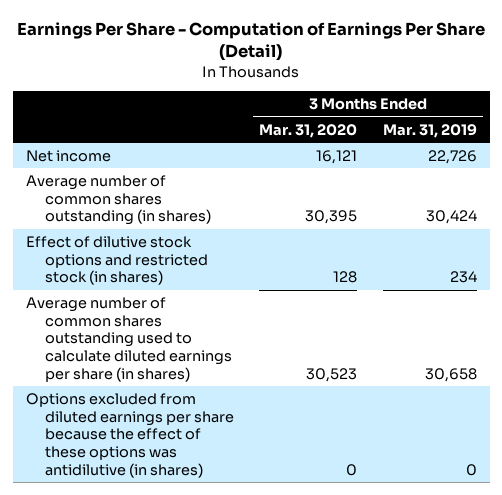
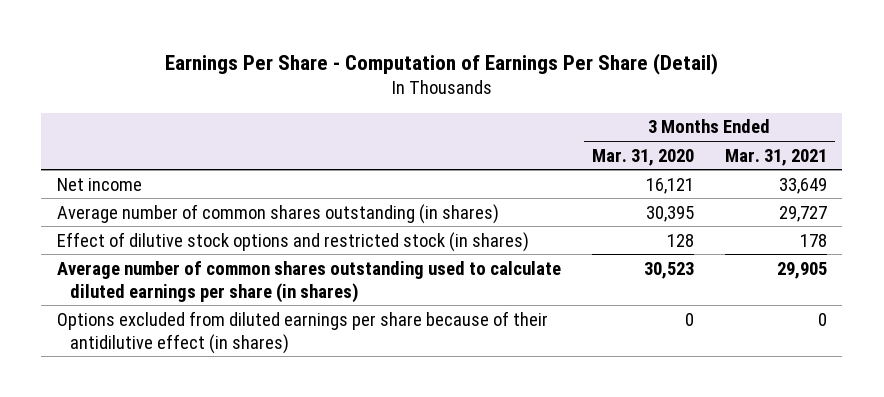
- | 3 Months Ended Mar. 31, 2020 | 3 Months Ended Mar. 31, 2019
+ | 3 Months Ended Mar. 31, 2020 | 3 Months Ended Mar. 31, 2021
- Options excluded from diluted earnings per share because the effect of these options was antidilutive (in shares) | 0 | 0
+ Options excluded from diluted earnings per share because of their antidilutive effect (in shares) | 0 | 0

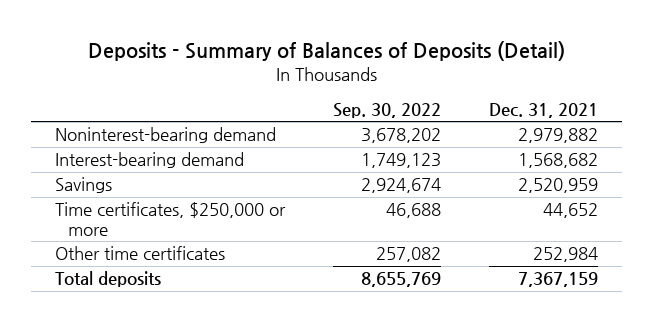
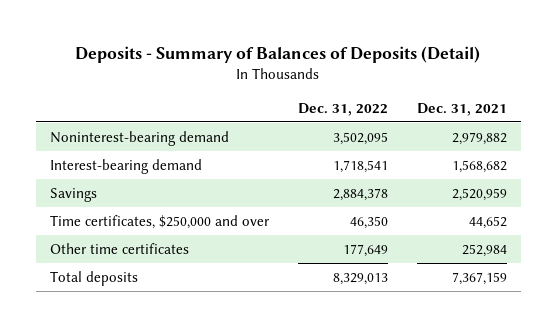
- | Sep. 30, 2022 | Dec. 31, 2021
+ | Dec. 31, 2022 | Dec. 31, 2021
- Time certificates, $250,000 or more | 46,688 | 44,652
+ Time certificates, $250,000 and over | 46,350 | 44,652

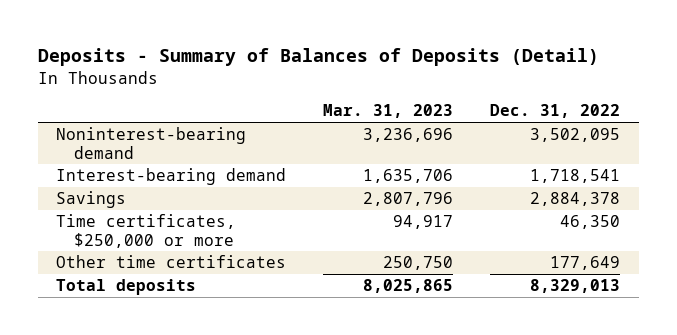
- | Dec. 31, 2022 | Dec. 31, 2021
+ | Mar. 31, 2023 | Dec. 31, 2022
- Time certificates, $250,000 and over | 46,350 | 44,652
+ Time certificates, $250,000 or more | 94,917 | 46,350

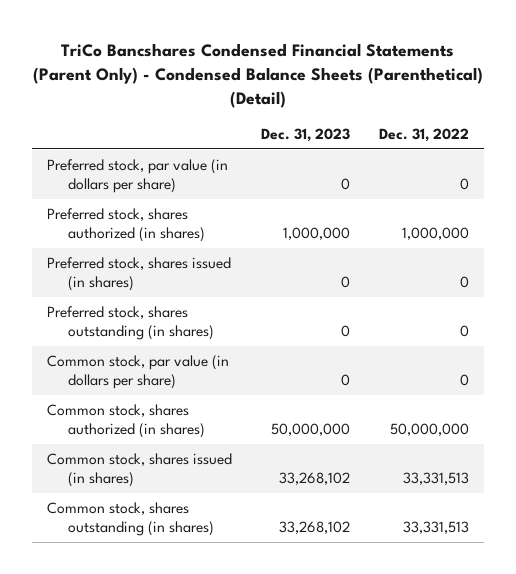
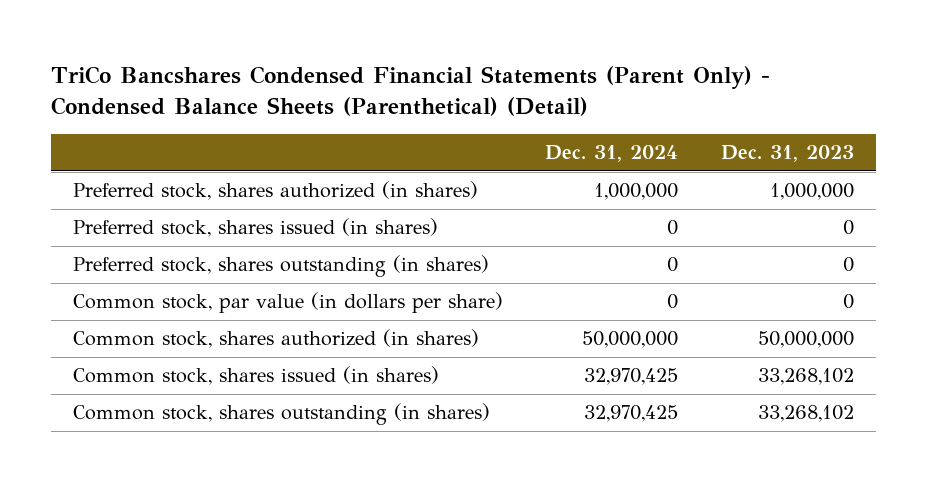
- | Dec. 31, 2023 | Dec. 31, 2022
+ | Dec. 31, 2024 | Dec. 31, 2023
- Preferred stock, par value (in dollars per share) | 0 | 0

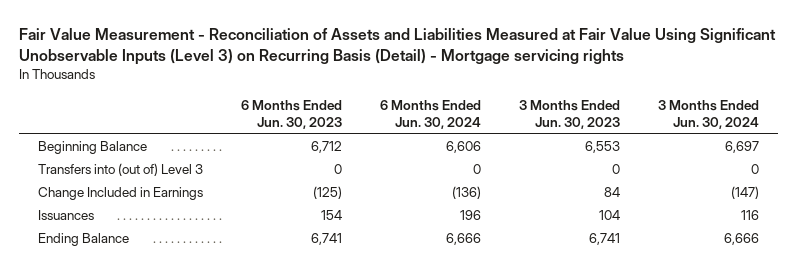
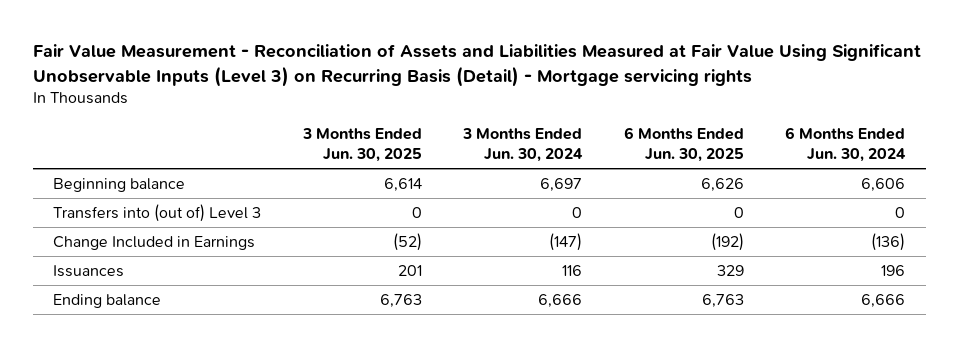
- | 6 Months Ended Jun. 30, 2023 | 6 Months Ended Jun. 30, 2024 | 3 Months Ended Jun. 30, 2023 | 3 Months Ended Jun. 30, 2024
+ | 3 Months Ended Jun. 30, 2025 | 3 Months Ended Jun. 30, 2024 | 6 Months Ended Jun. 30, 2025 | 6 Months Ended Jun. 30, 2024
- Beginning Balance | 6,712 | 6,606 | 6,553 | 6,697
+ Beginning balance | 6,614 | 6,697 | 6,626 | 6,606
- Ending Balance | 6,741 | 6,666 | 6,741 | 6,666
+ Ending balance | 6,763 | 6,666 | 6,763 | 6,666

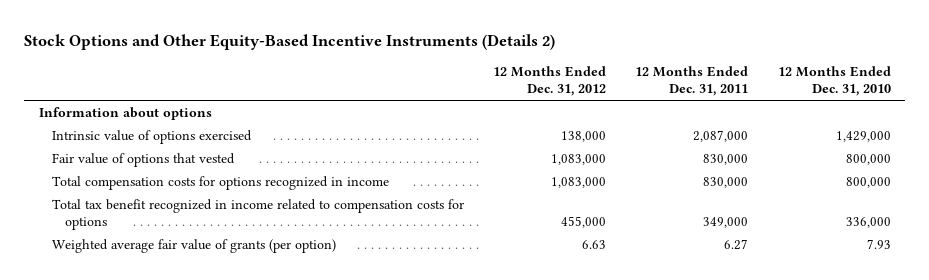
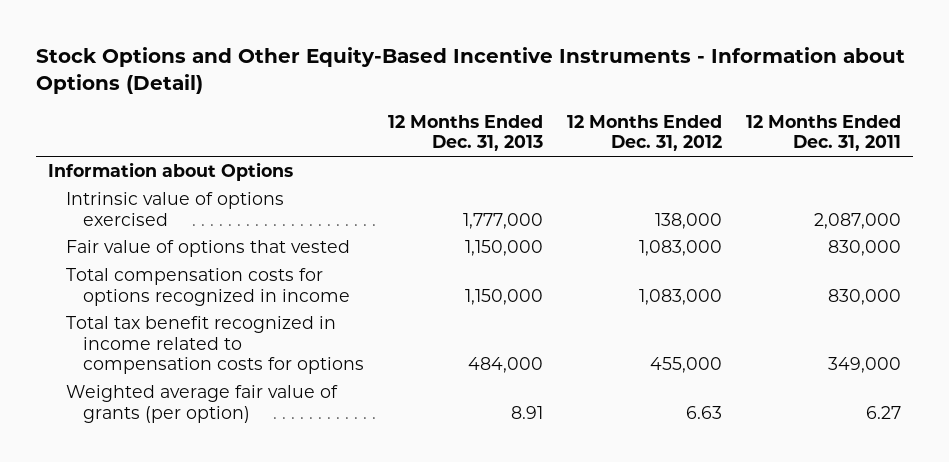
- Stock Options and Other Equity-Based Incentive Instruments (Details 2)
+ Stock Options and Other Equity-Based Incentive Instruments - Information about Options (Detail)
- | 12 Months Ended Dec. 31, 2012 | 12 Months Ended Dec. 31, 2011 | 12 Months Ended Dec. 31, 2010
+ | 12 Months Ended Dec. 31, 2013 | 12 Months Ended Dec. 31, 2012 | 12 Months Ended Dec. 31, 2011
- Information about options
+ Information about Options

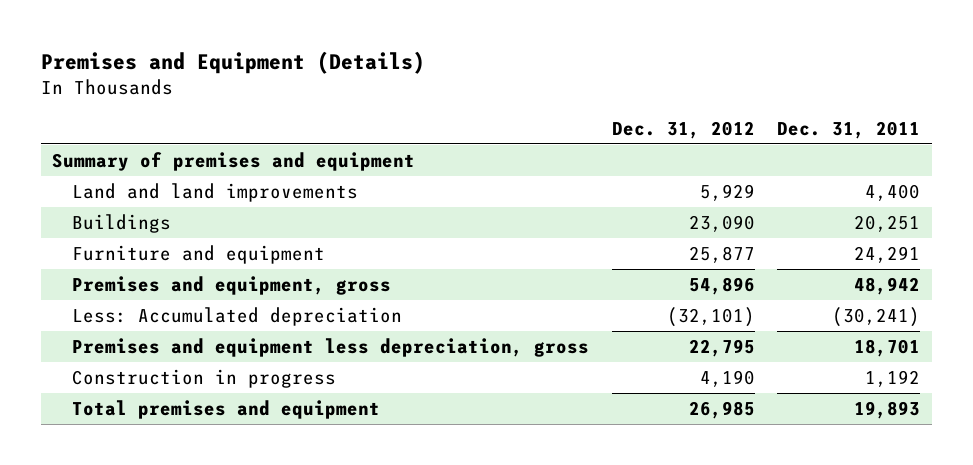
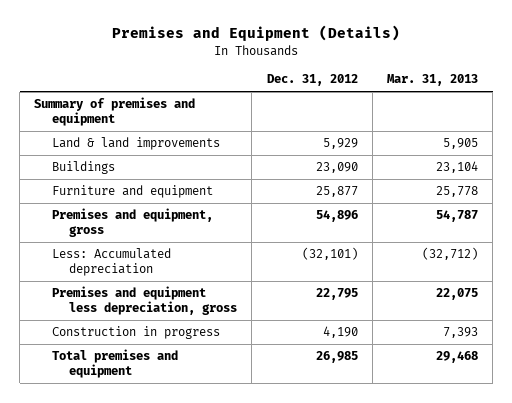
- | Dec. 31, 2012 | Dec. 31, 2011
+ | Dec. 31, 2012 | Mar. 31, 2013
- Land and land improvements | 5,929 | 4,400
+ Land & land improvements | 5,929 | 5,905

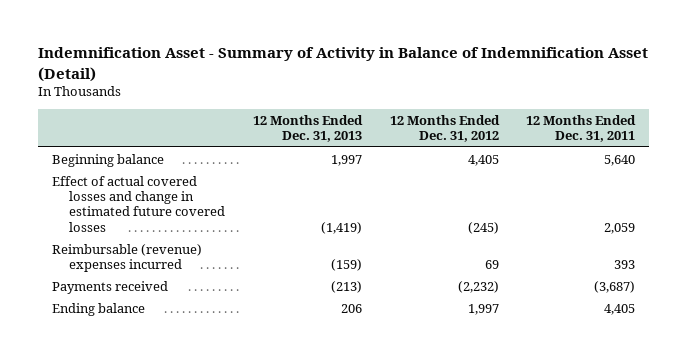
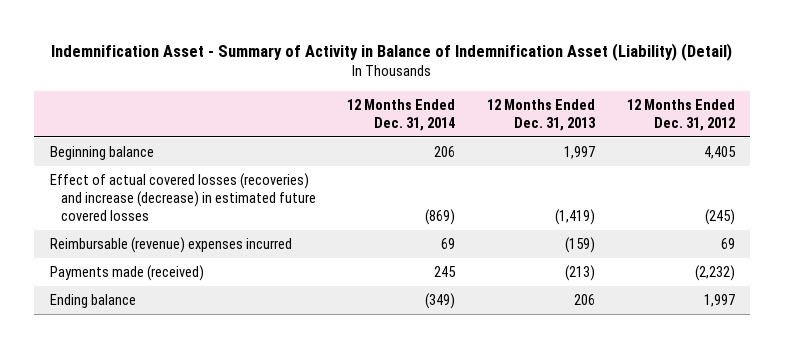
- Indemnification Asset - Summary of Activity in Balance of Indemnification Asset (Detail)
+ Indemnification Asset - Summary of Activity in Balance of Indemnification Asset (Liability) (Detail)
- | 12 Months Ended Dec. 31, 2013 | 12 Months Ended Dec. 31, 2012 | 12 Months Ended Dec. 31, 2011
+ | 12 Months Ended Dec. 31, 2014 | 12 Months Ended Dec. 31, 2013 | 12 Months Ended Dec. 31, 2012
- Effect of actual covered losses and change in estimated future covered losses | (1,419) | (245) | 2,059
+ Effect of actual covered losses (recoveries) and increase (decrease) in estimated future covered losses | (869) | (1,419) | (245)
- Payments received | (213) | (2,232) | (3,687)
+ Payments made (received) | 245 | (213) | (2,232)

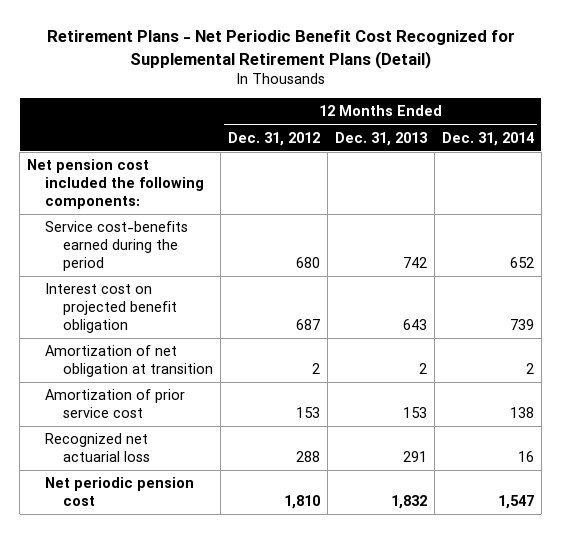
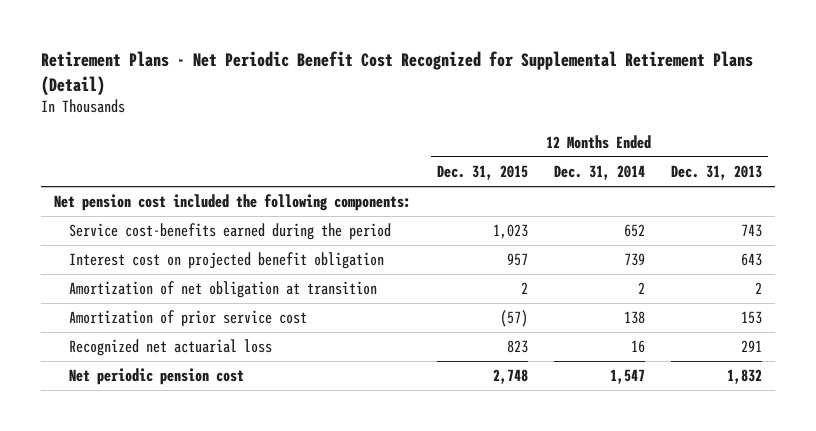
- | 12 Months Ended Dec. 31, 2012 | 12 Months Ended Dec. 31, 2013 | 12 Months Ended Dec. 31, 2014
+ | 12 Months Ended Dec. 31, 2015 | 12 Months Ended Dec. 31, 2014 | 12 Months Ended Dec. 31, 2013
- Service cost-benefits earned during the period | 680 | 742 | 652
+ Service cost-benefits earned during the period | 1,023 | 652 | 743

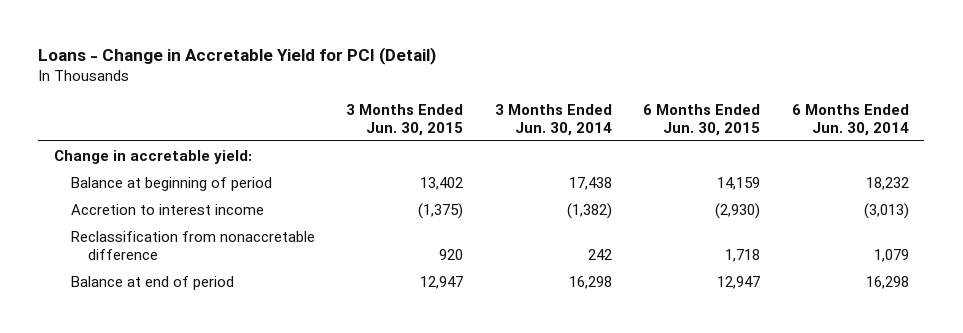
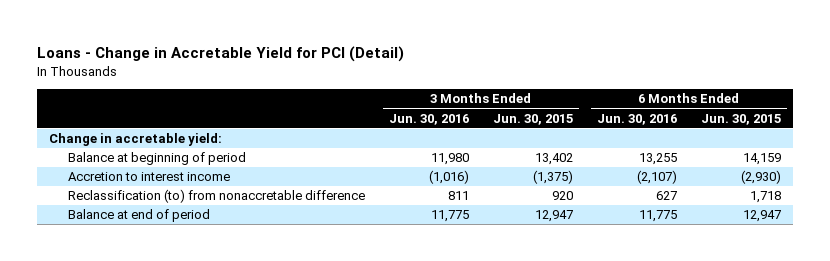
- | 3 Months Ended Jun. 30, 2015 | 3 Months Ended Jun. 30, 2014 | 6 Months Ended Jun. 30, 2015 | 6 Months Ended Jun. 30, 2014
+ | 3 Months Ended Jun. 30, 2016 | 3 Months Ended Jun. 30, 2015 | 6 Months Ended Jun. 30, 2016 | 6 Months Ended Jun. 30, 2015
- Reclassification from nonaccretable difference | 920 | 242 | 1,718 | 1,079
+ Reclassification (to) from nonaccretable difference | 811 | 920 | 627 | 1,718

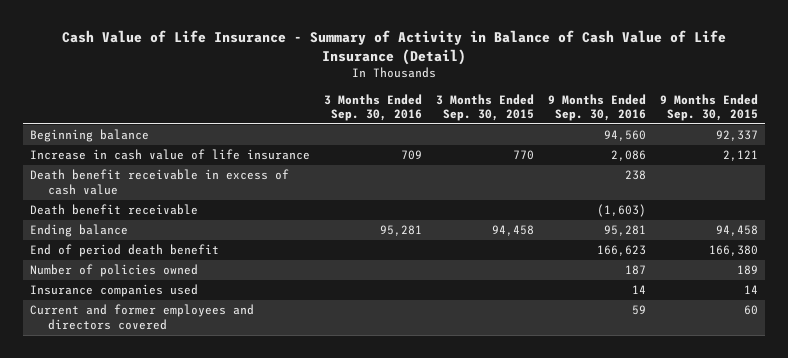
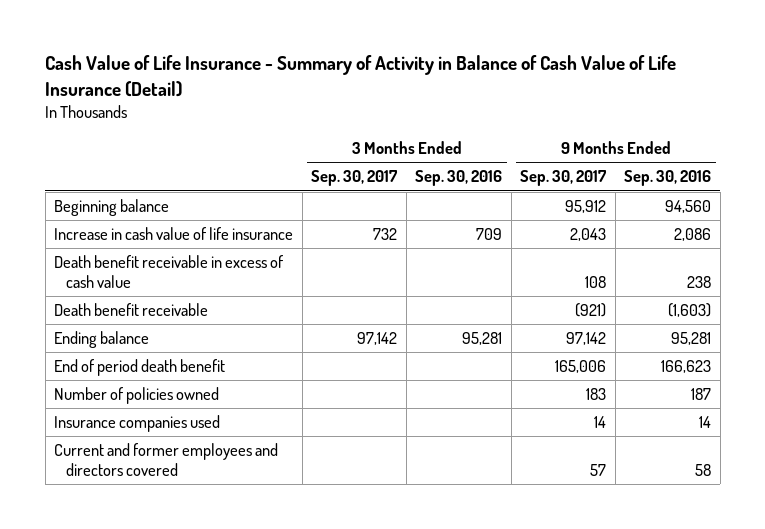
- | 3 Months Ended Sep. 30, 2016 | 3 Months Ended Sep. 30, 2015 | 9 Months Ended Sep. 30, 2016 | 9 Months Ended Sep. 30, 2015
+ | 3 Months Ended Sep. 30, 2017 | 3 Months Ended Sep. 30, 2016 | 9 Months Ended Sep. 30, 2017 | 9 Months Ended Sep. 30, 2016
- Current and former employees and directors covered | | | 59 | 60
+ Current and former employees and directors covered | | | 57 | 58

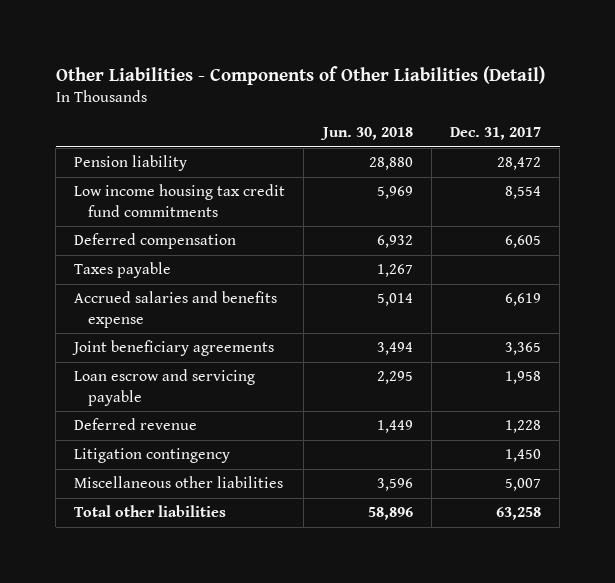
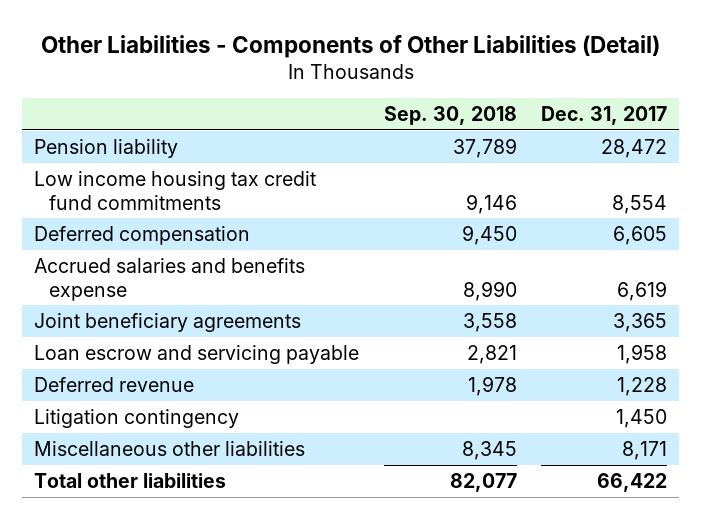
- | Jun. 30, 2018 | Dec. 31, 2017
+ | Sep. 30, 2018 | Dec. 31, 2017
- Taxes payable | 1,267 |
- Miscellaneous other liabilities | 3,596 | 5,007
- Total other liabilities | 58,896 | 63,258
+ Miscellaneous other liabilities | 8,345 | 8,171
+ Total other liabilities | 82,077 | 66,422

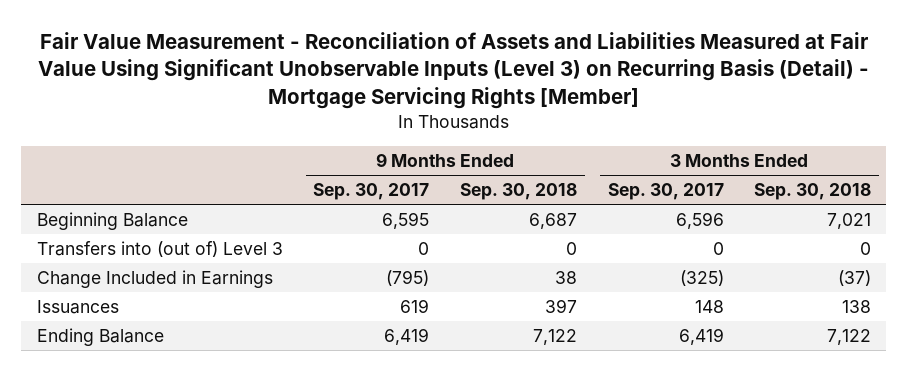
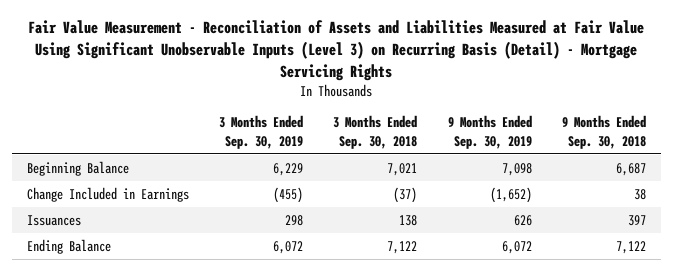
- Fair Value Measurement - Reconciliation of Assets and Liabilities Measured at Fair Value Using Significant Unobservable Inputs (Level 3) on Recurring Basis (Detail) - Mortgage Servicing Rights [Member]
+ Fair Value Measurement - Reconciliation of Assets and Liabilities Measured at Fair Value Using Significant Unobservable Inputs (Level 3) on Recurring Basis (Detail) - Mortgage Servicing Rights
- | 9 Months Ended Sep. 30, 2017 | 9 Months Ended Sep. 30, 2018 | 3 Months Ended Sep. 30, 2017 | 3 Months Ended Sep. 30, 2018
+ | 3 Months Ended Sep. 30, 2019 | 3 Months Ended Sep. 30, 2018 | 9 Months Ended Sep. 30, 2019 | 9 Months Ended Sep. 30, 2018
- Transfers into (out of) Level 3 | 0 | 0 | 0 | 0

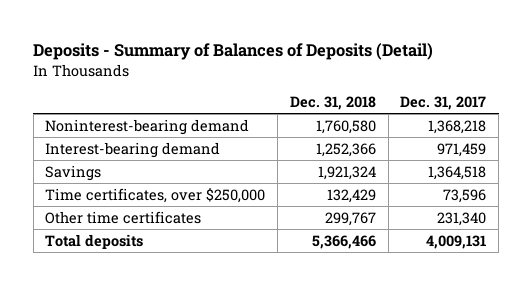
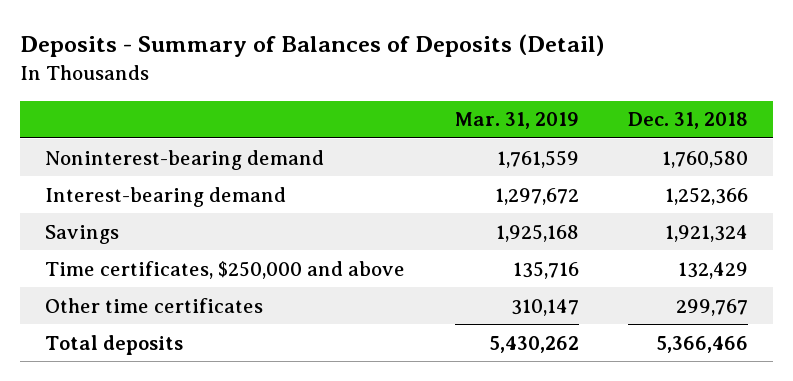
- | Dec. 31, 2018 | Dec. 31, 2017
+ | Mar. 31, 2019 | Dec. 31, 2018
- Time certificates, over $250,000 | 132,429 | 73,596
+ Time certificates, $250,000 and above | 135,716 | 132,429

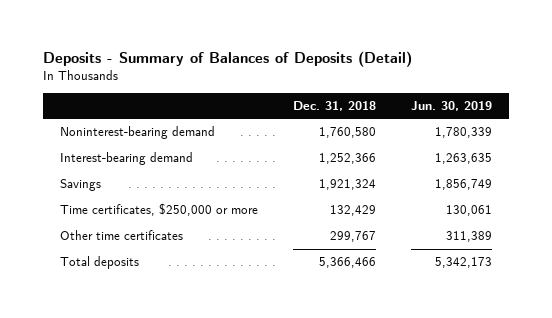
- | Mar. 31, 2019 | Dec. 31, 2018
+ | Dec. 31, 2018 | Jun. 30, 2019
- Time certificates, $250,000 and above | 135,716 | 132,429
+ Time certificates, $250,000 or more | 132,429 | 130,061

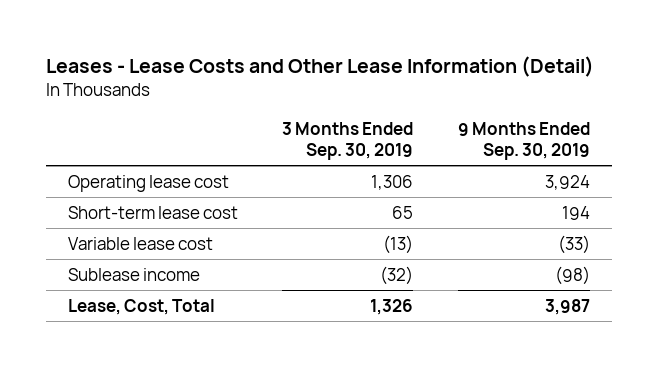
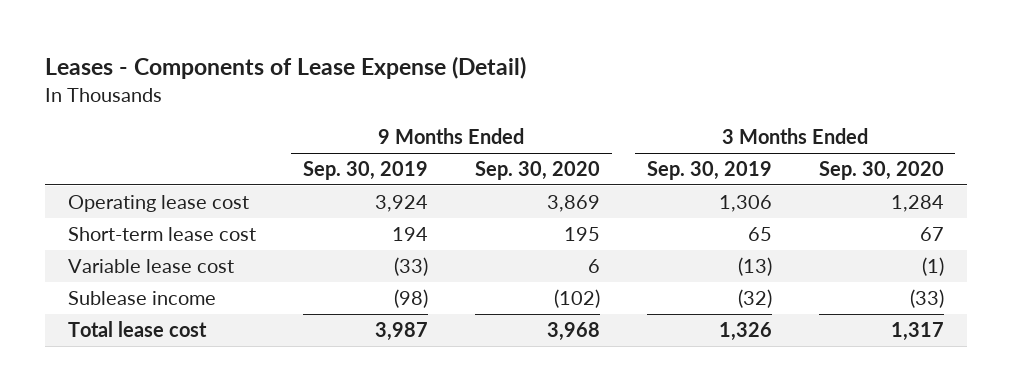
- Leases - Lease Costs and Other Lease Information (Detail)
+ Leases - Components of Lease Expense (Detail)
- | 3 Months Ended Sep. 30, 2019 | 9 Months Ended Sep. 30, 2019
+ | 9 Months Ended Sep. 30, 2019 | 9 Months Ended Sep. 30, 2020 | 3 Months Ended Sep. 30, 2019 | 3 Months Ended Sep. 30, 2020
- Lease, Cost, Total | 1,326 | 3,987
+ Total lease cost | 3,987 | 3,968 | 1,326 | 1,317

